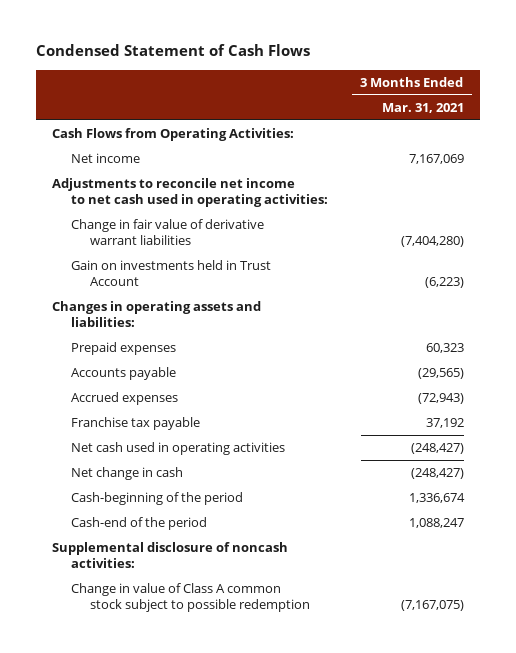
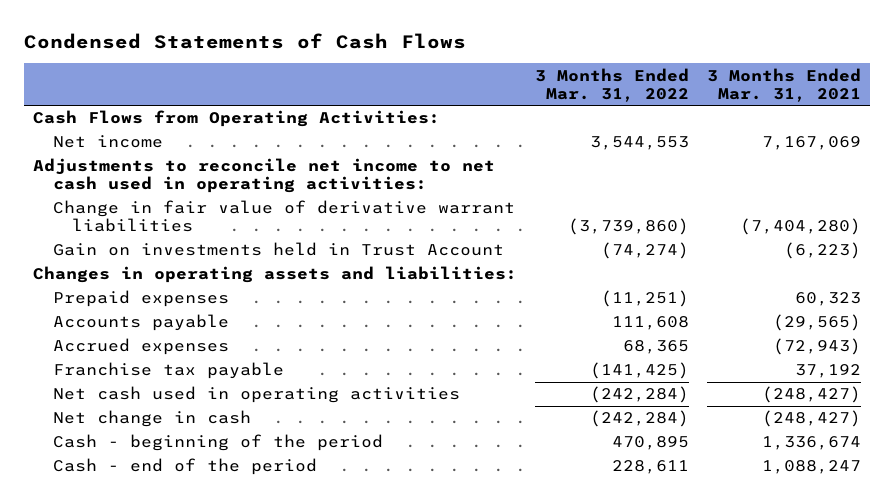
- Condensed Statement of Cash Flows
+ Condensed Statements of Cash Flows
- | 3 Months Ended Mar. 31, 2021
+ | 3 Months Ended Mar. 31, 2022 | 3 Months Ended Mar. 31, 2021
- Cash-beginning of the period | 1,336,674
- Cash-end of the period | 1,088,247
- Supplemental disclosure of noncash activities:
- Change in value of Class A common stock subject to possible redemption | (7,167,075)
+ Cash - beginning of the period | 470,895 | 1,336,674
+ Cash - end of the period | 228,611 | 1,088,247

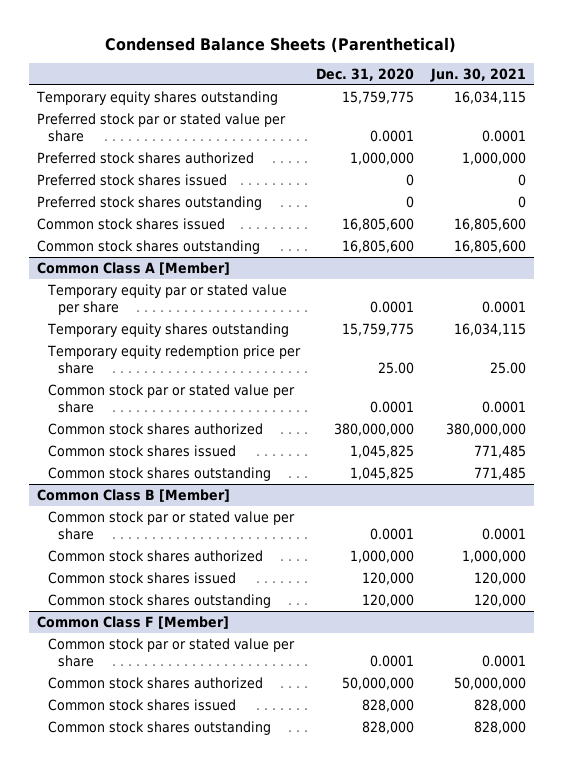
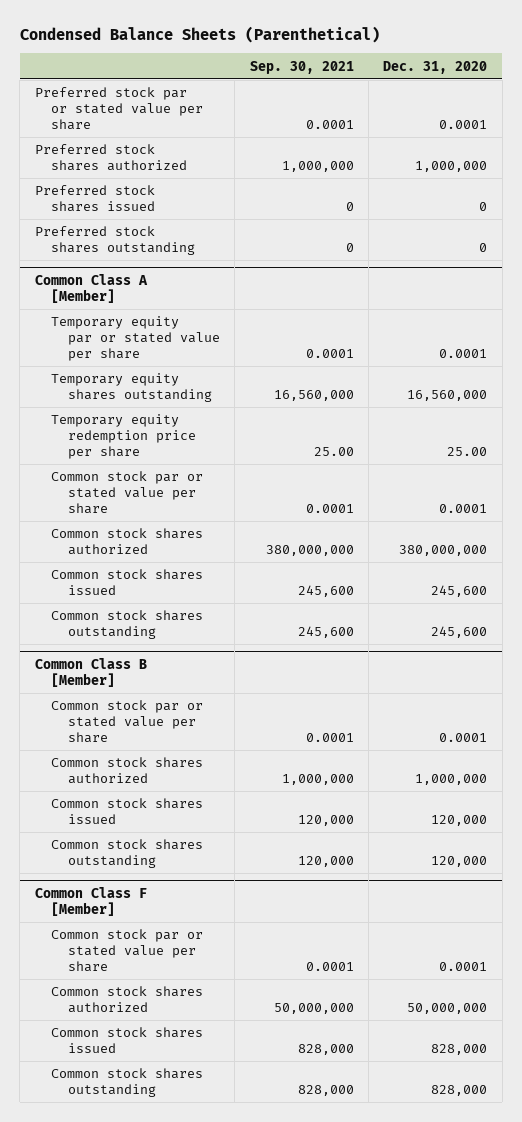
- | Dec. 31, 2020 | Jun. 30, 2021
+ | Sep. 30, 2021 | Dec. 31, 2020
- Temporary equity shares outstanding | 15,759,775 | 16,034,115
- Common stock shares issued | 16,805,600 | 16,805,600
- Common stock shares outstanding | 16,805,600 | 16,805,600
@ Common Class A [Member]
- Temporary equity shares outstanding | 15,759,775 | 16,034,115
+ Temporary equity shares outstanding | 16,560,000 | 16,560,000
- Common stock shares issued | 1,045,825 | 771,485
- Common stock shares outstanding | 1,045,825 | 771,485
+ Common stock shares issued | 245,600 | 245,600
+ Common stock shares outstanding | 245,600 | 245,600

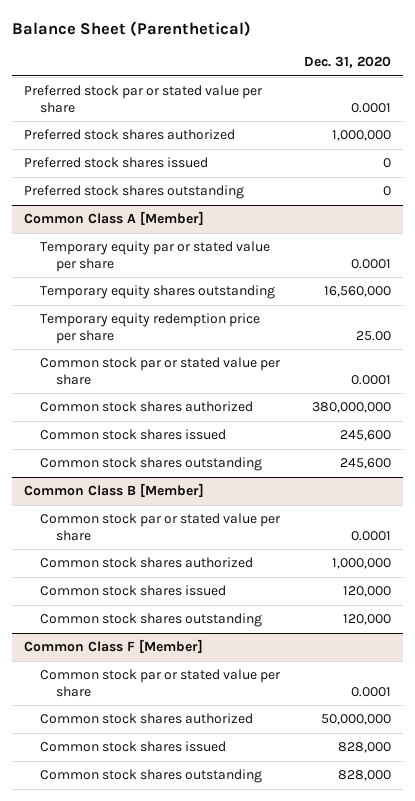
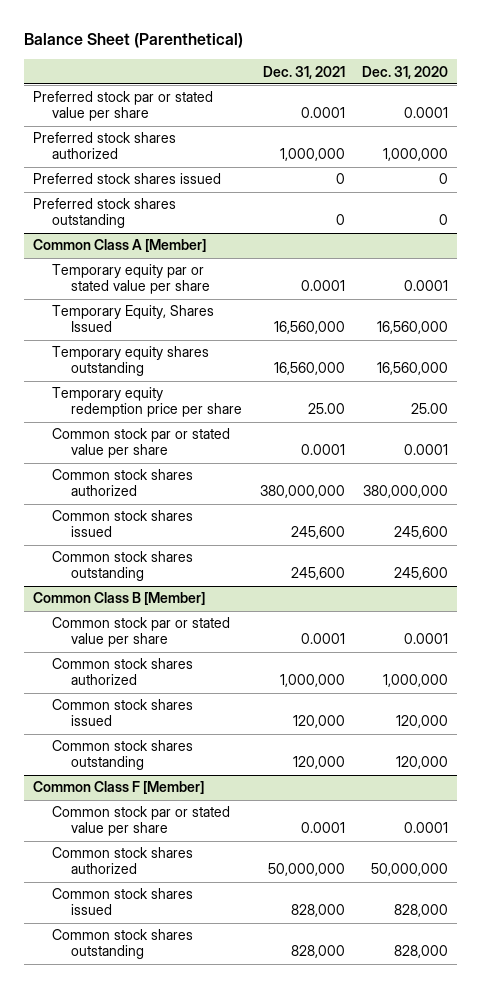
- | Dec. 31, 2020
+ | Dec. 31, 2021 | Dec. 31, 2020
@ Common Class A [Member]
+ Temporary Equity, Shares Issued | 16,560,000 | 16,560,000

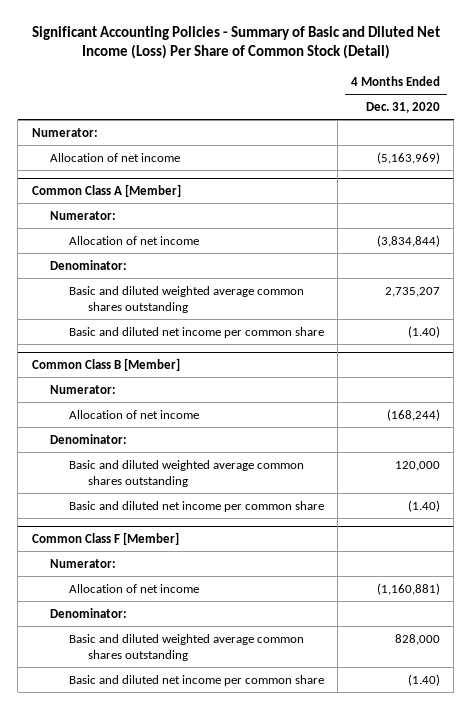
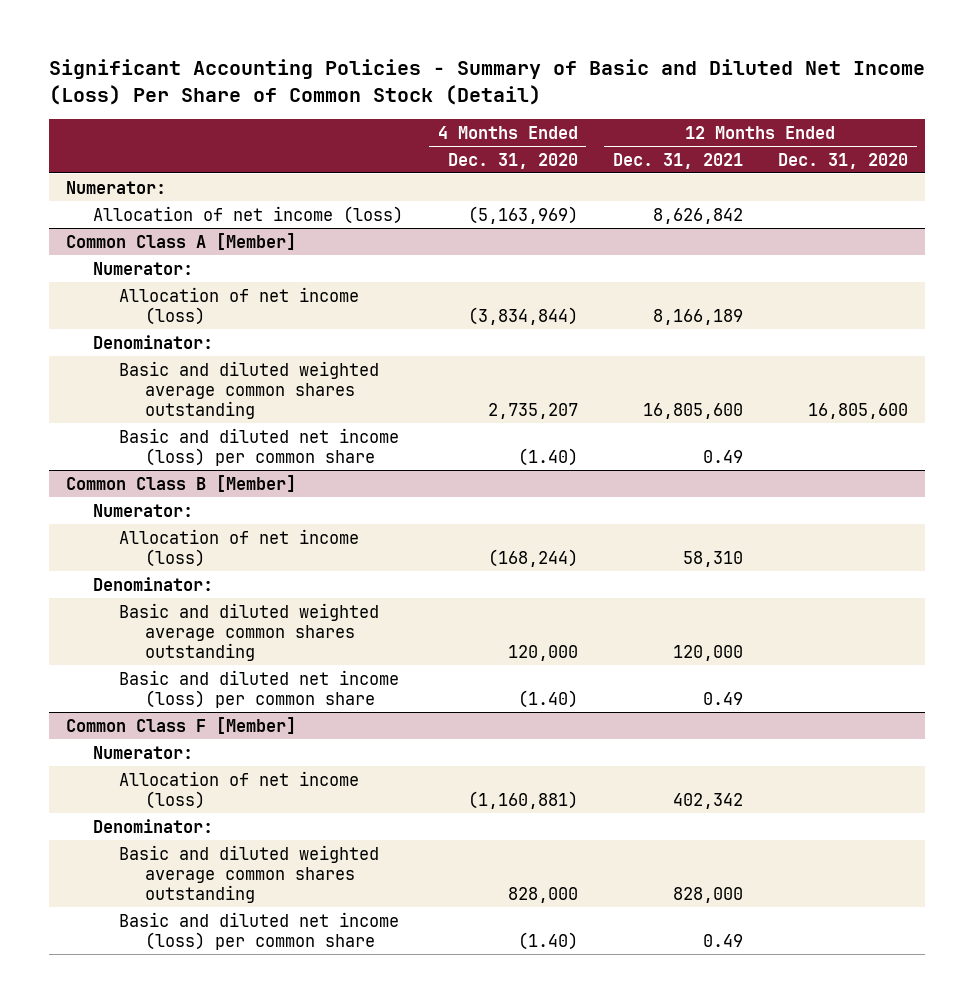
- | 4 Months Ended Dec. 31, 2020
+ | 4 Months Ended Dec. 31, 2020 | 12 Months Ended Dec. 31, 2021 | 12 Months Ended Dec. 31, 2020
- Allocation of net income | (5,163,969)
+ Allocation of net income (loss) | (5,163,969) | 8,626,842 |
@ Common Class A [Member]
- Allocation of net income | (3,834,844)
+ Allocation of net income (loss) | (3,834,844) | 8,166,189 |
- Basic and diluted net income per common share | (1.40)
+ Basic and diluted net income (loss) per common share | (1.40) | 0.49 |
@ Common Class B [Member]
- Allocation of net income | (168,244)
+ Allocation of net income (loss) | (168,244) | 58,310 |
- Basic and diluted net income per common share | (1.40)
+ Basic and diluted net income (loss) per common share | (1.40) | 0.49 |
@ Common Class F [Member]
- Allocation of net income | (1,160,881)
+ Allocation of net income (loss) | (1,160,881) | 402,342 |
- Basic and diluted net income per common share | (1.40)
+ Basic and diluted net income (loss) per common share | (1.40) | 0.49 |

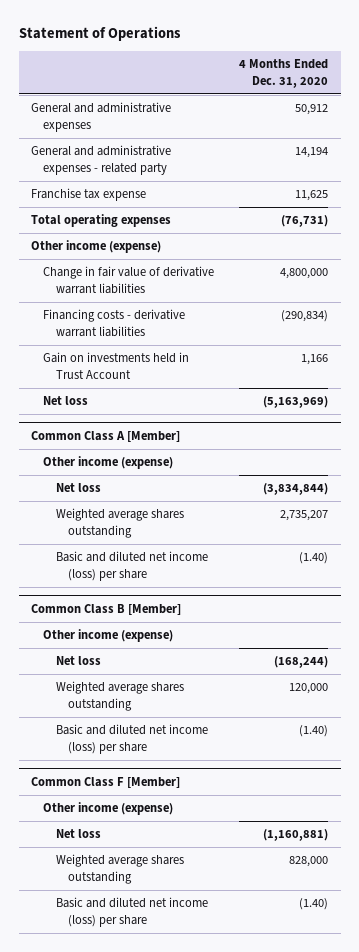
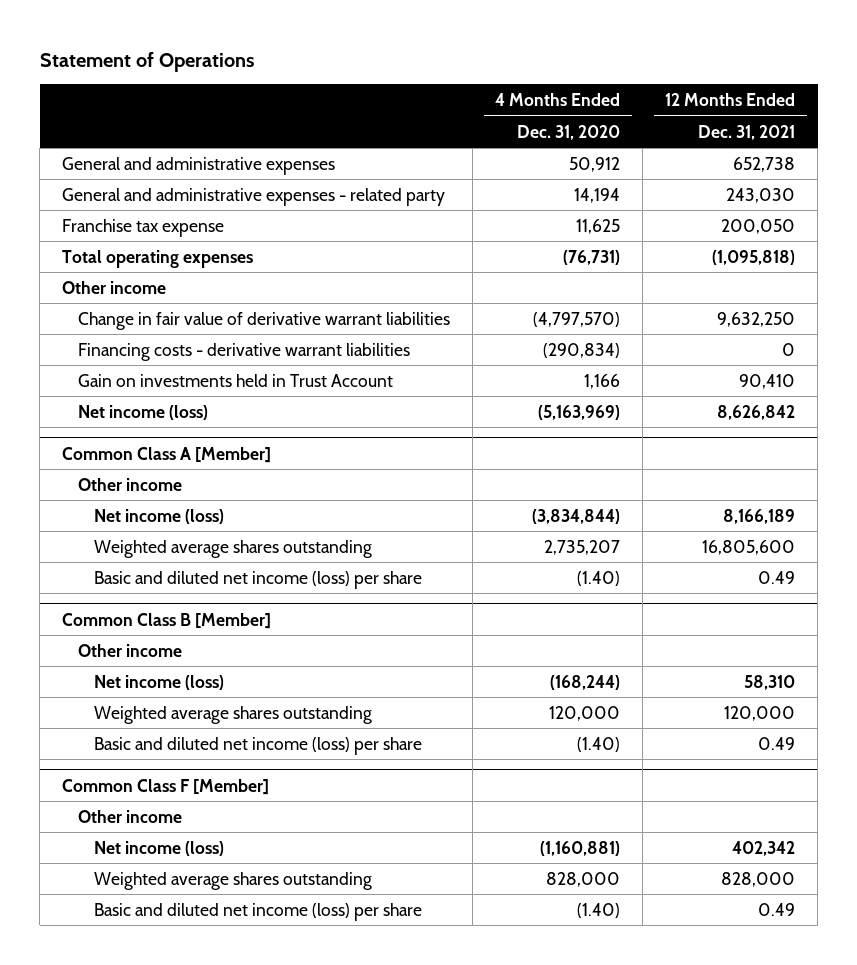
- | 4 Months Ended Dec. 31, 2020
+ | 4 Months Ended Dec. 31, 2020 | 12 Months Ended Dec. 31, 2021
- Other income (expense)
- Change in fair value of derivative warrant liabilities | 4,800,000
+ Other income
+ Change in fair value of derivative warrant liabilities | (4,797,570) | 9,632,250
- Net loss | (5,163,969)
+ Net income (loss) | (5,163,969) | 8,626,842
@ Common Class A [Member]
- Other income (expense)
- Net loss | (3,834,844)
+ Other income
+ Net income (loss) | (3,834,844) | 8,166,189
@ Common Class B [Member]
- Other income (expense)
- Net loss | (168,244)
+ Other income
+ Net income (loss) | (168,244) | 58,310
@ Common Class F [Member]
- Other income (expense)
- Net loss | (1,160,881)
+ Other income
+ Net income (loss) | (1,160,881) | 402,342

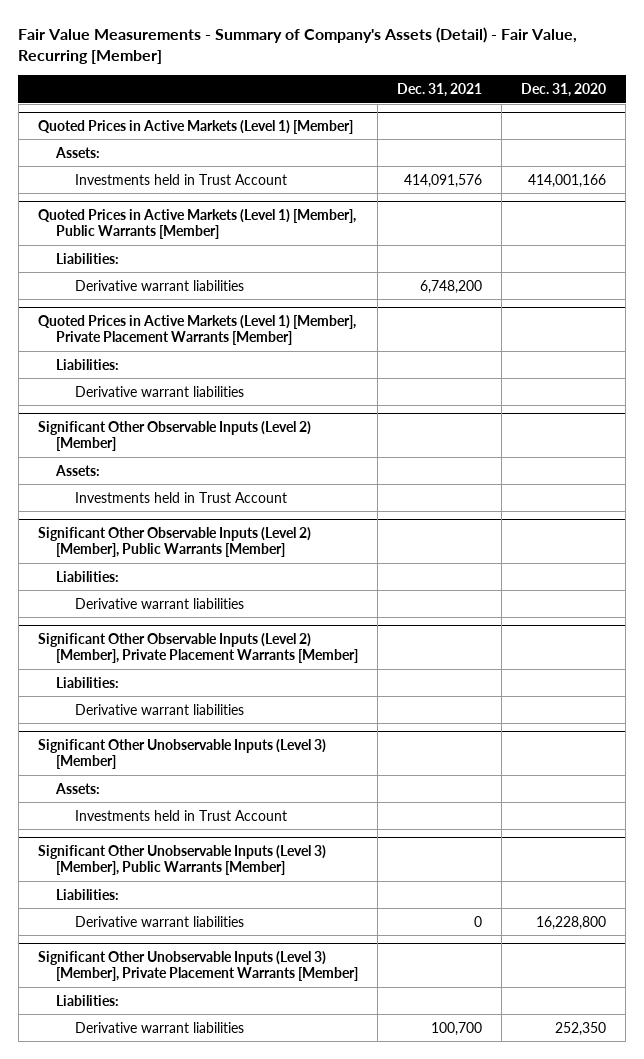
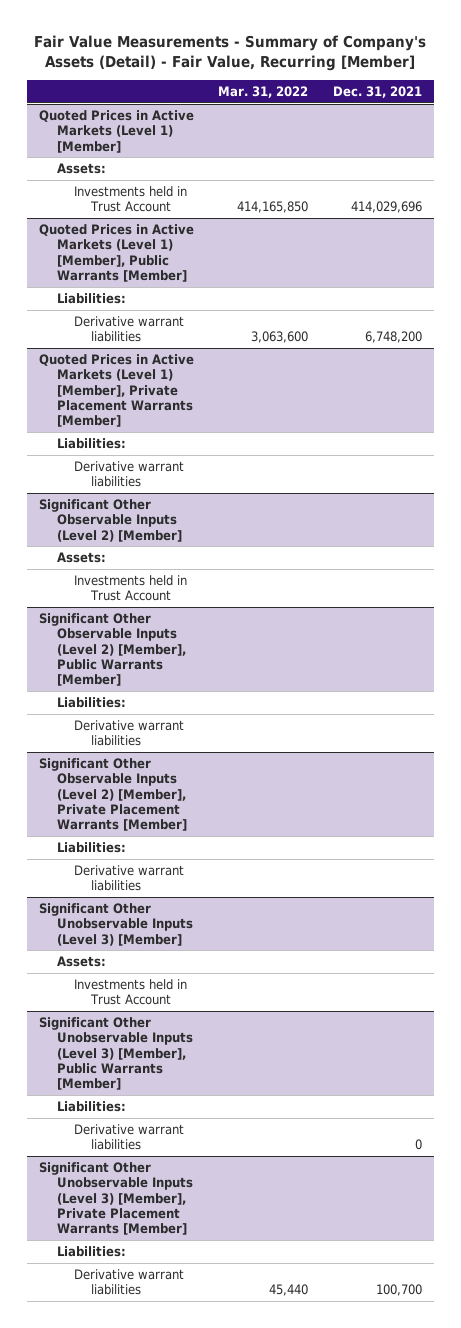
- | Dec. 31, 2021 | Dec. 31, 2020
+ | Mar. 31, 2022 | Dec. 31, 2021
@ Quoted Prices in Active Markets (Level 1) [Member]
- Investments held in Trust Account | 414,091,576 | 414,001,166
+ Investments held in Trust Account | 414,165,850 | 414,029,696

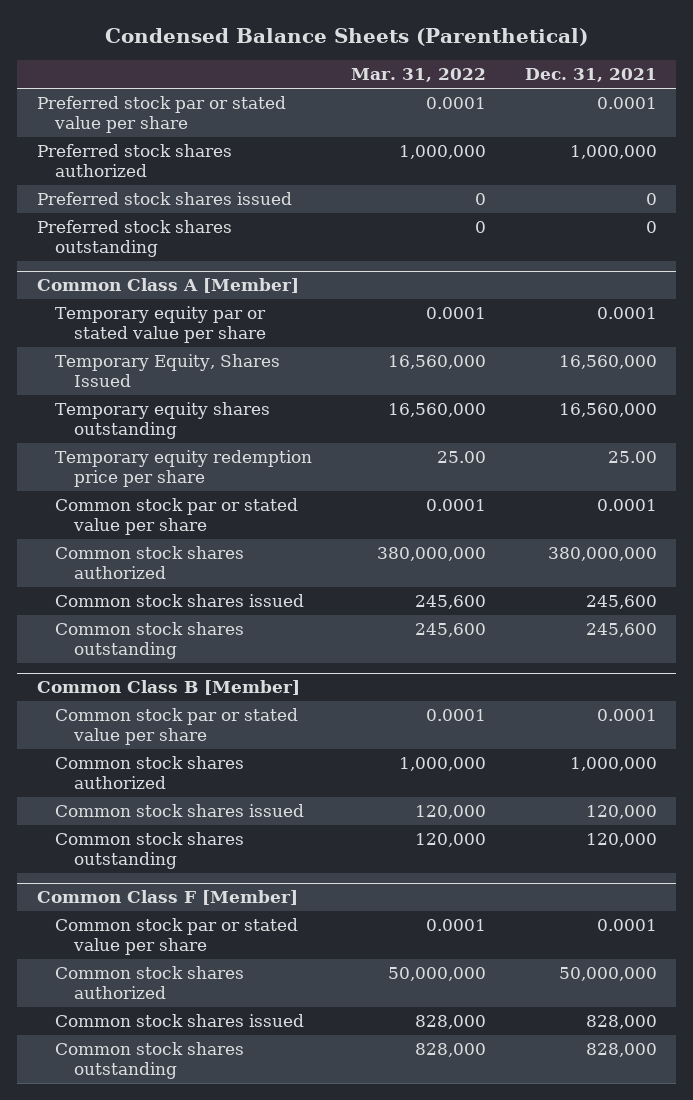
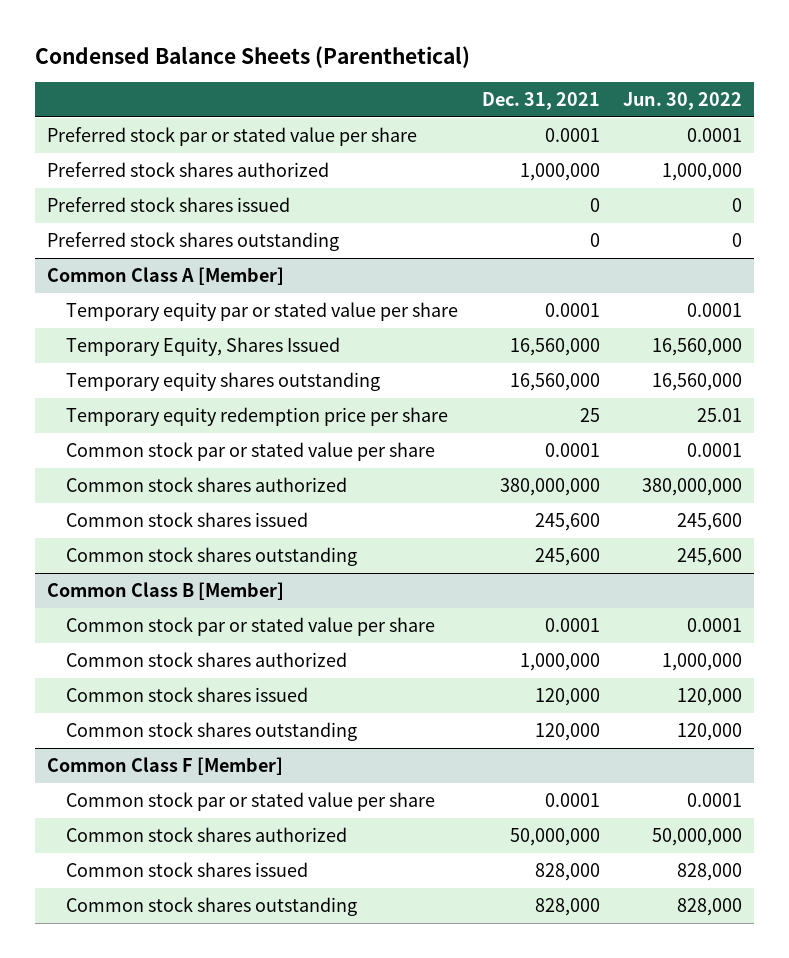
- | Mar. 31, 2022 | Dec. 31, 2021
+ | Dec. 31, 2021 | Jun. 30, 2022
@ Common Class A [Member]
- Temporary equity redemption price per share | 25.00 | 25.00
+ Temporary equity redemption price per share | 25 | 25.01

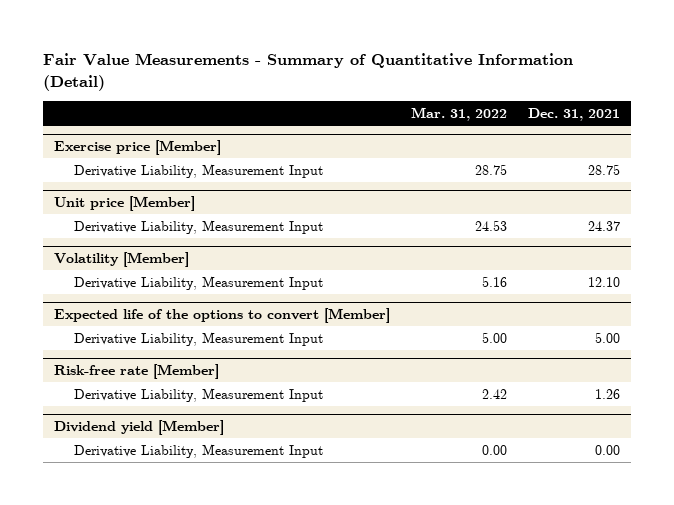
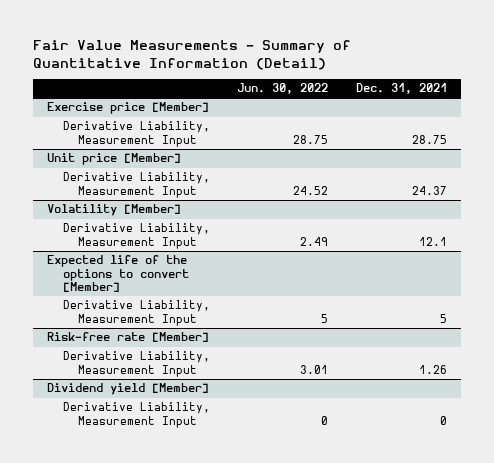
- | Mar. 31, 2022 | Dec. 31, 2021
+ | Jun. 30, 2022 | Dec. 31, 2021
@ Volatility [Member]
- Derivative Liability, Measurement Input | 5.16 | 12.10
+ Derivative Liability, Measurement Input | 2.49 | 12.1
@ Expected life of the options to convert [Member]
- Derivative Liability, Measurement Input | 5.00 | 5.00
+ Derivative Liability, Measurement Input | 5 | 5
@ Dividend yield [Member]
- Derivative Liability, Measurement Input | 0.00 | 0.00
+ Derivative Liability, Measurement Input | 0 | 0

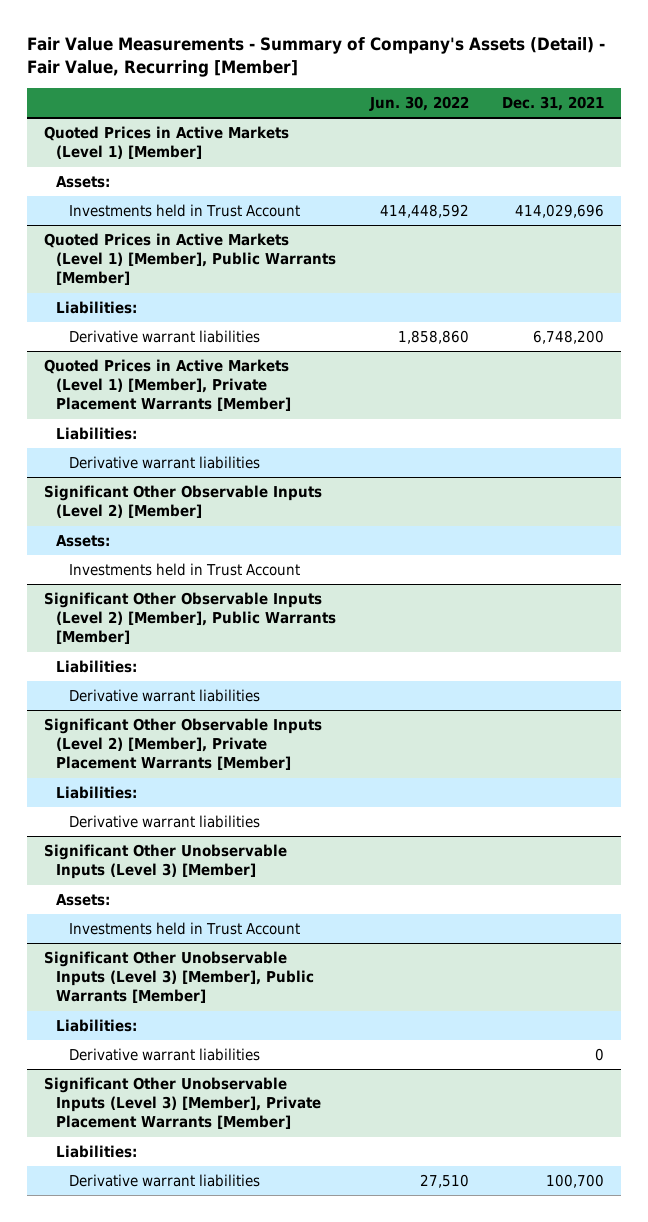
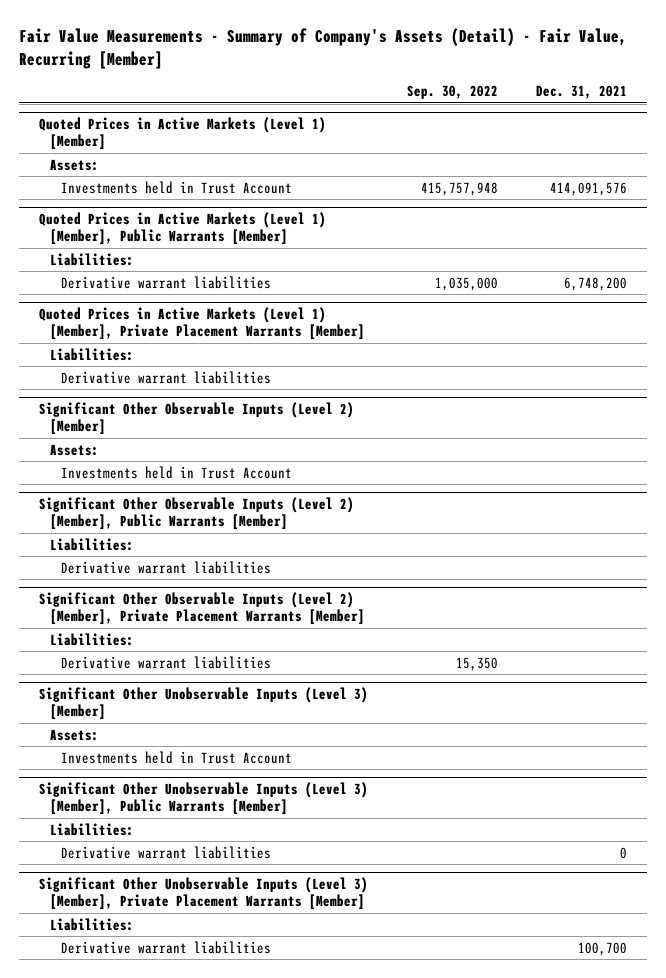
- | Jun. 30, 2022 | Dec. 31, 2021
+ | Sep. 30, 2022 | Dec. 31, 2021
@ Quoted Prices in Active Markets (Level 1) [Member]
- Investments held in Trust Account | 414,448,592 | 414,029,696
+ Investments held in Trust Account | 415,757,948 | 414,091,576

